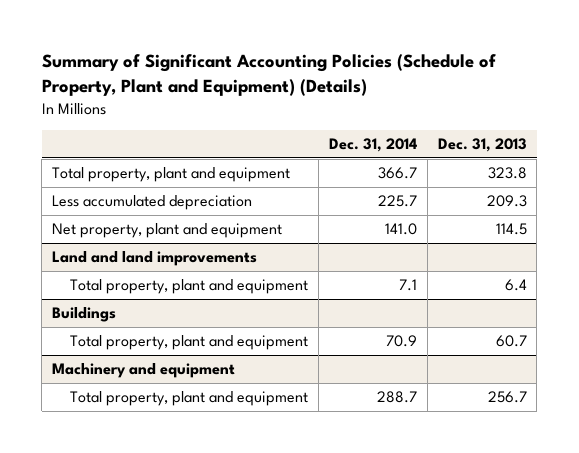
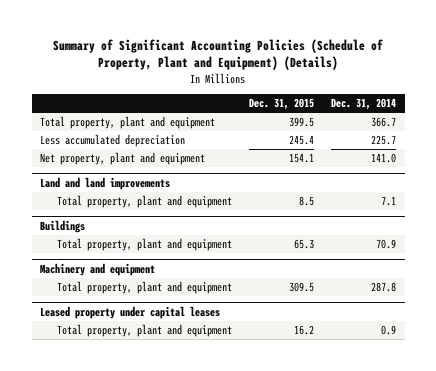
- | Dec. 31, 2014 | Dec. 31, 2013
+ | Dec. 31, 2015 | Dec. 31, 2014
@ Machinery and equipment
- Total property, plant and equipment | 288.7 | 256.7
+ Total property, plant and equipment | 309.5 | 287.8
+ Leased property under capital leases
+ Total property, plant and equipment | 16.2 | 0.9

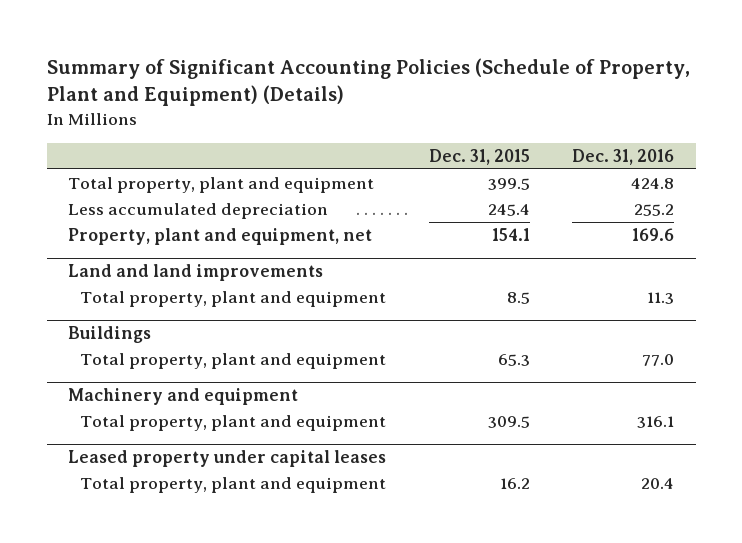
- | Dec. 31, 2015 | Dec. 31, 2014
+ | Dec. 31, 2015 | Dec. 31, 2016
- Net property, plant and equipment | 154.1 | 141.0
+ Property, plant and equipment, net | 154.1 | 169.6

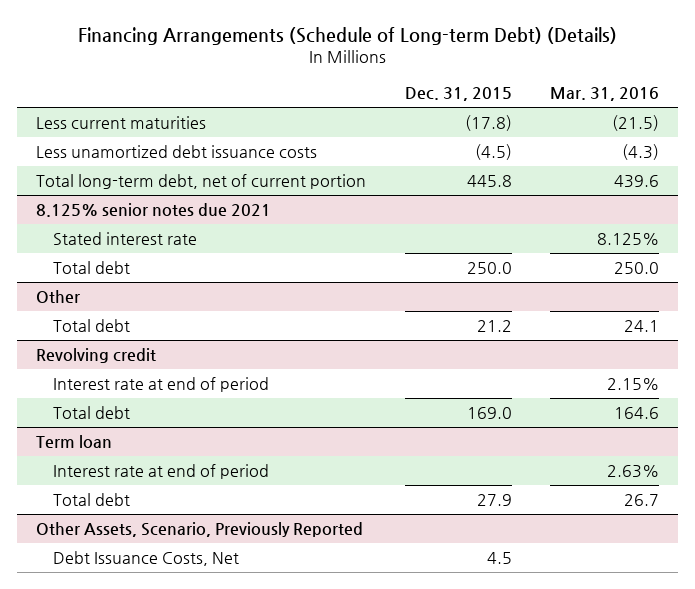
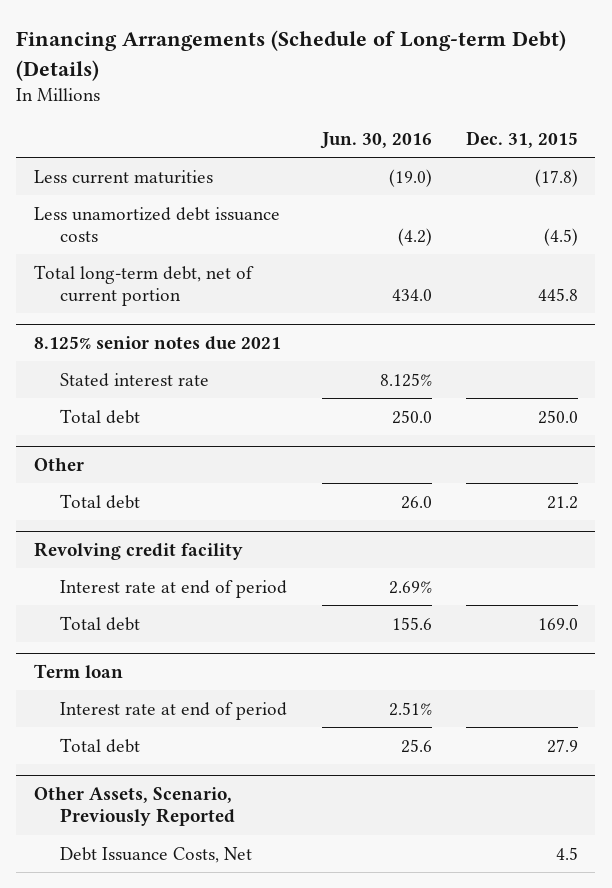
- | Dec. 31, 2015 | Mar. 31, 2016
+ | Jun. 30, 2016 | Dec. 31, 2015
- Revolving credit
+ Revolving credit facility

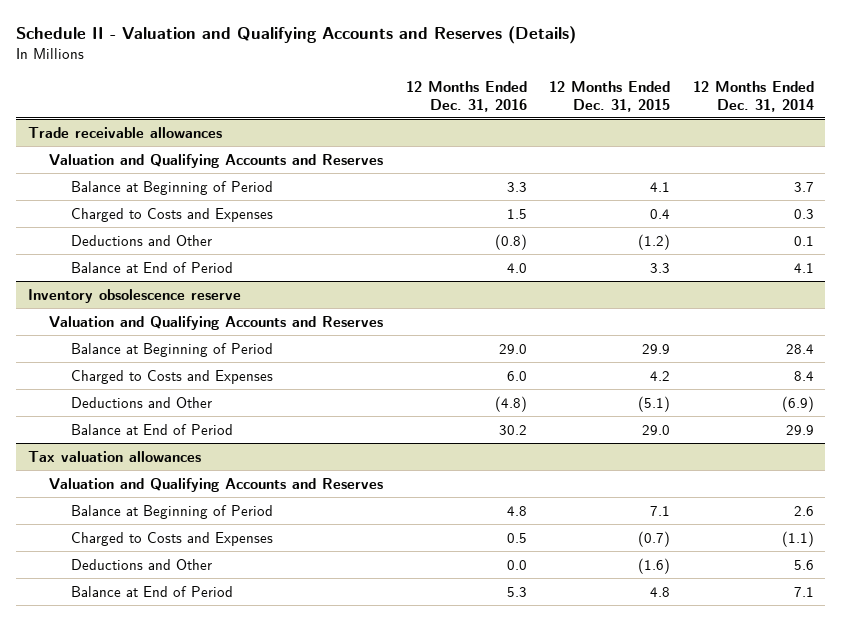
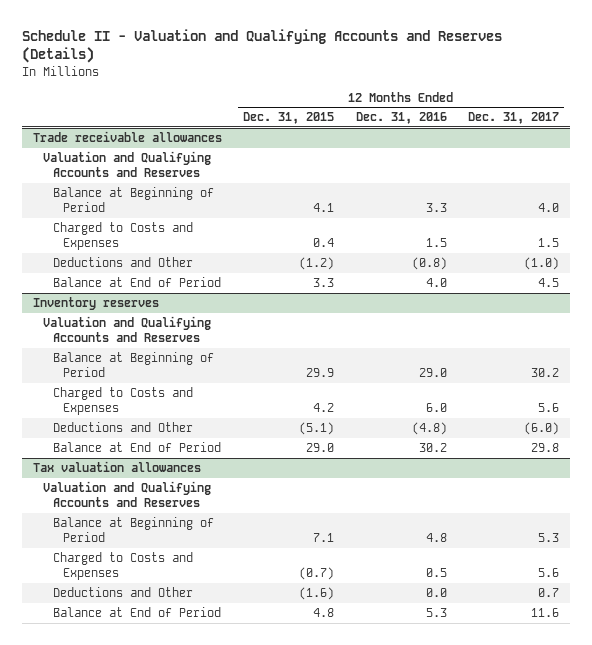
- | 12 Months Ended Dec. 31, 2016 | 12 Months Ended Dec. 31, 2015 | 12 Months Ended Dec. 31, 2014
+ | 12 Months Ended Dec. 31, 2015 | 12 Months Ended Dec. 31, 2016 | 12 Months Ended Dec. 31, 2017
- Inventory obsolescence reserve
+ Inventory reserves

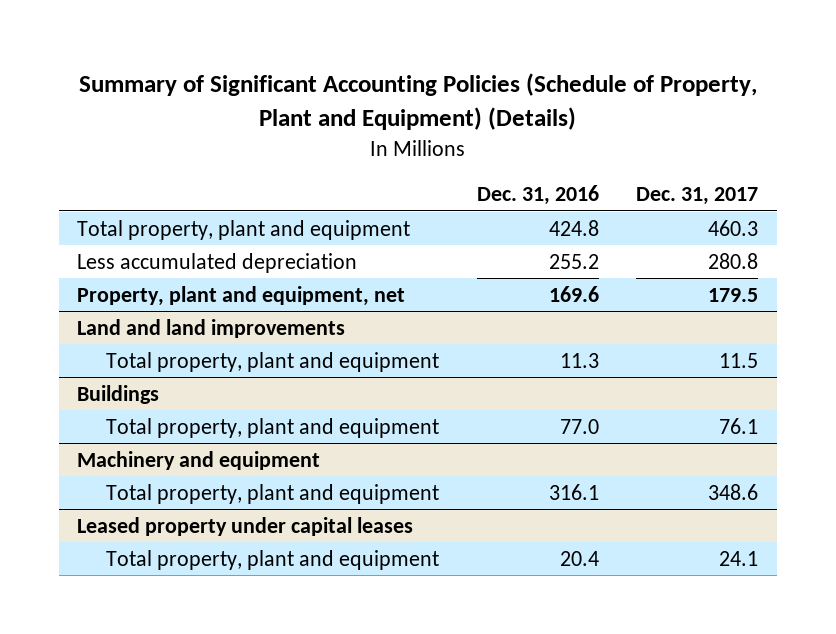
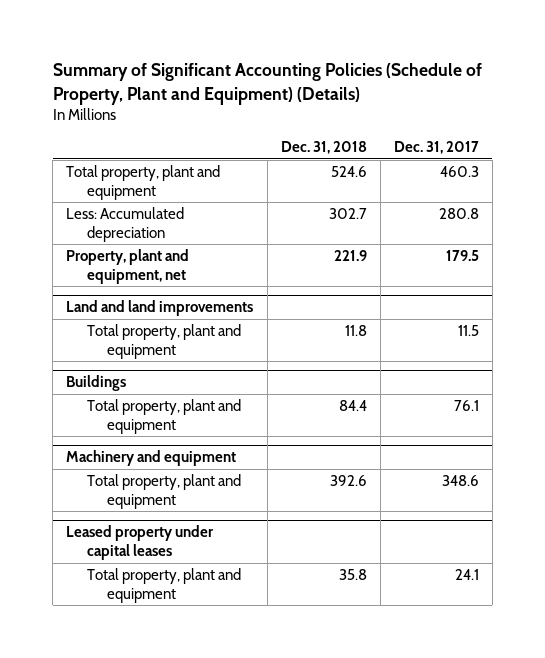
- | Dec. 31, 2016 | Dec. 31, 2017
+ | Dec. 31, 2018 | Dec. 31, 2017
- Less accumulated depreciation | 255.2 | 280.8
+ Less: Accumulated depreciation | 302.7 | 280.8

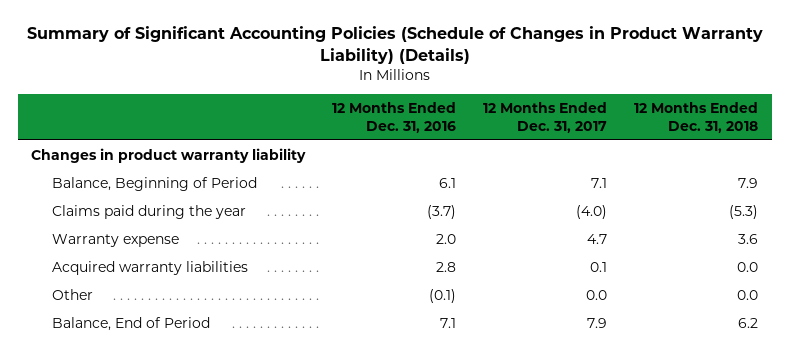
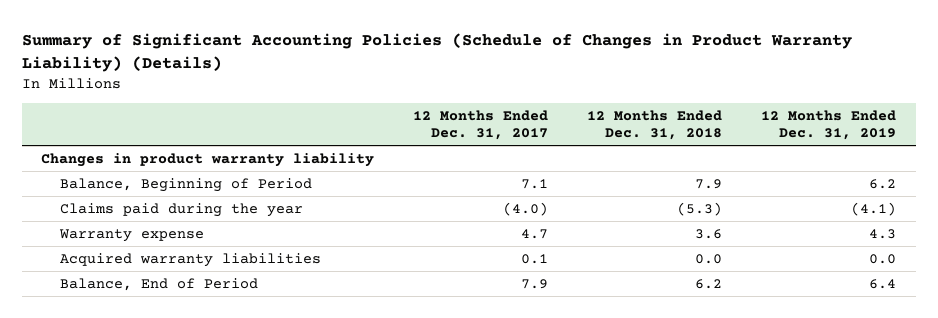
- | 12 Months Ended Dec. 31, 2016 | 12 Months Ended Dec. 31, 2017 | 12 Months Ended Dec. 31, 2018
+ | 12 Months Ended Dec. 31, 2017 | 12 Months Ended Dec. 31, 2018 | 12 Months Ended Dec. 31, 2019
- Other | (0.1) | 0.0 | 0.0

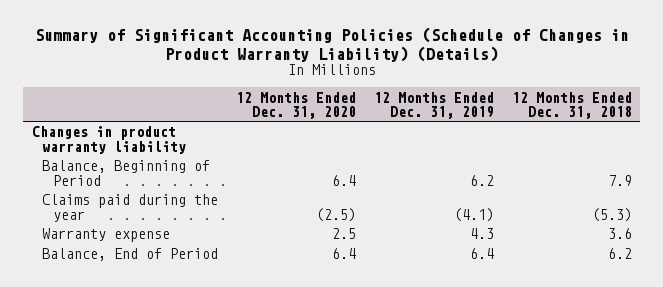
- | 12 Months Ended Dec. 31, 2017 | 12 Months Ended Dec. 31, 2018 | 12 Months Ended Dec. 31, 2019
+ | 12 Months Ended Dec. 31, 2020 | 12 Months Ended Dec. 31, 2019 | 12 Months Ended Dec. 31, 2018
- Acquired warranty liabilities | 0.1 | 0.0 | 0.0

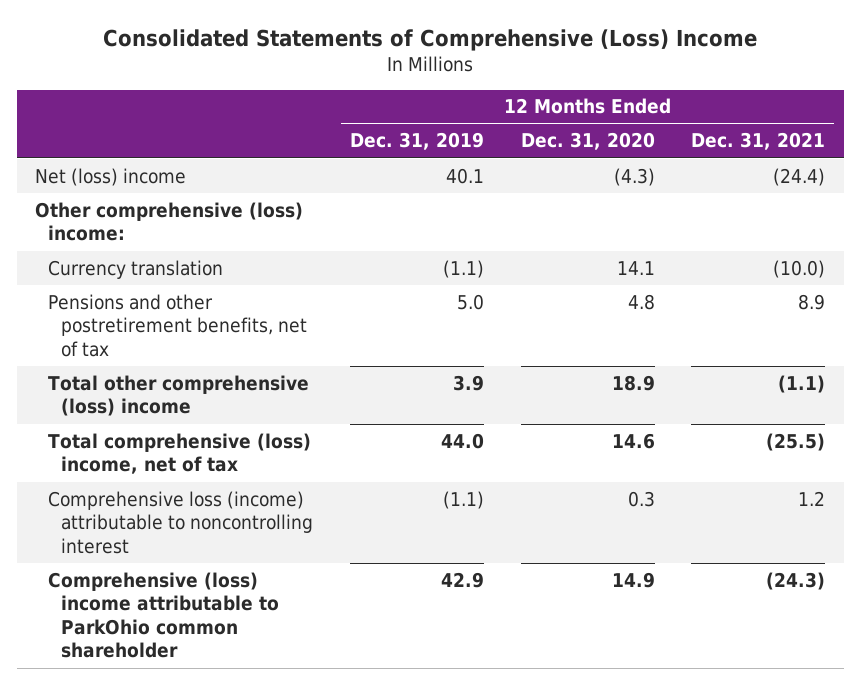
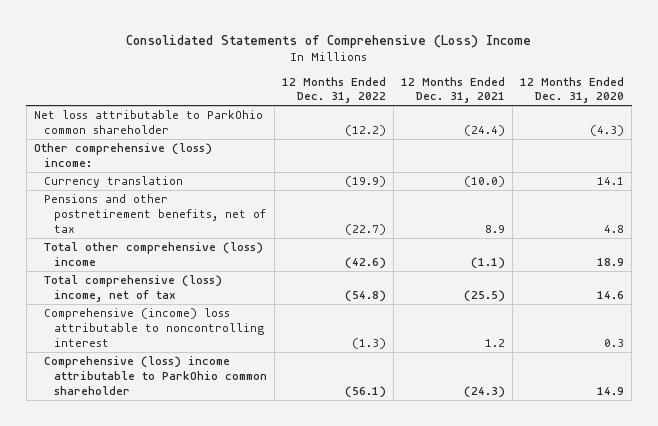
- | 12 Months Ended Dec. 31, 2019 | 12 Months Ended Dec. 31, 2020 | 12 Months Ended Dec. 31, 2021
+ | 12 Months Ended Dec. 31, 2022 | 12 Months Ended Dec. 31, 2021 | 12 Months Ended Dec. 31, 2020
- Net (loss) income | 40.1 | (4.3) | (24.4)
+ Net loss attributable to ParkOhio common shareholder | (12.2) | (24.4) | (4.3)
- Comprehensive loss (income) attributable to noncontrolling interest | (1.1) | 0.3 | 1.2
+ Comprehensive (income) loss attributable to noncontrolling interest | (1.3) | 1.2 | 0.3

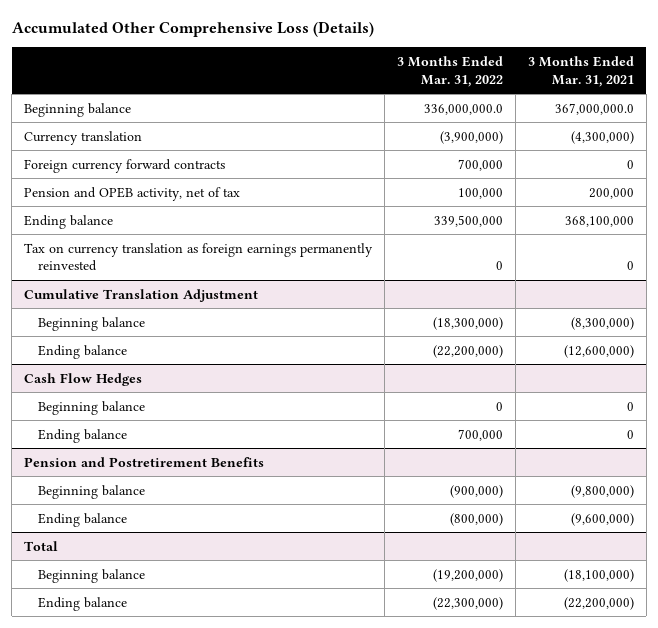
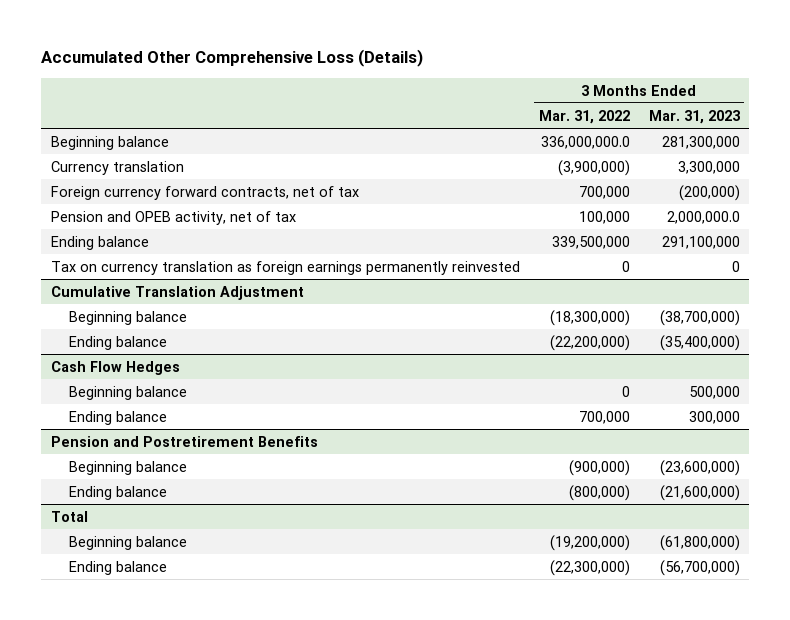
- | 3 Months Ended Mar. 31, 2022 | 3 Months Ended Mar. 31, 2021
+ | 3 Months Ended Mar. 31, 2022 | 3 Months Ended Mar. 31, 2023
- Foreign currency forward contracts | 700,000 | 0
+ Foreign currency forward contracts, net of tax | 700,000 | (200,000)

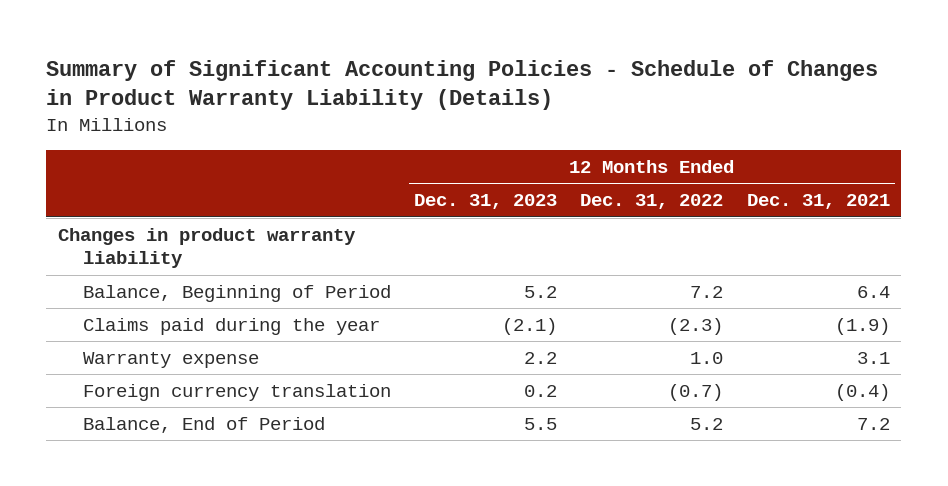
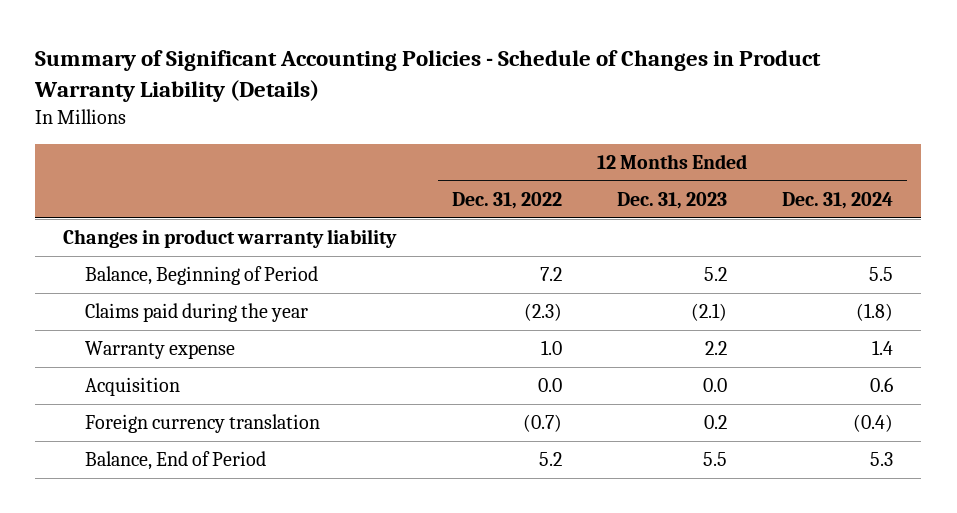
- | 12 Months Ended Dec. 31, 2023 | 12 Months Ended Dec. 31, 2022 | 12 Months Ended Dec. 31, 2021
+ | 12 Months Ended Dec. 31, 2022 | 12 Months Ended Dec. 31, 2023 | 12 Months Ended Dec. 31, 2024
+ Acquisition | 0.0 | 0.0 | 0.6

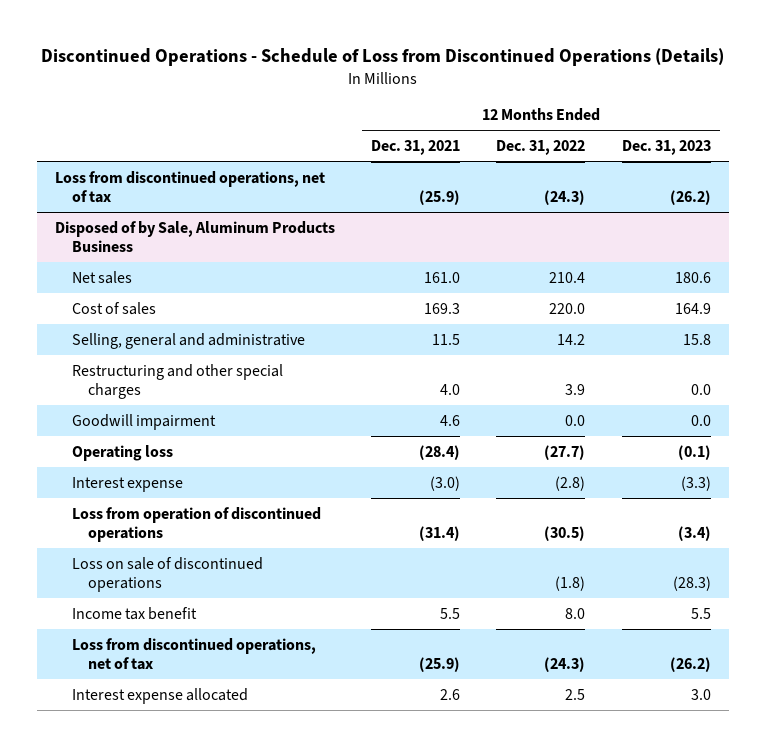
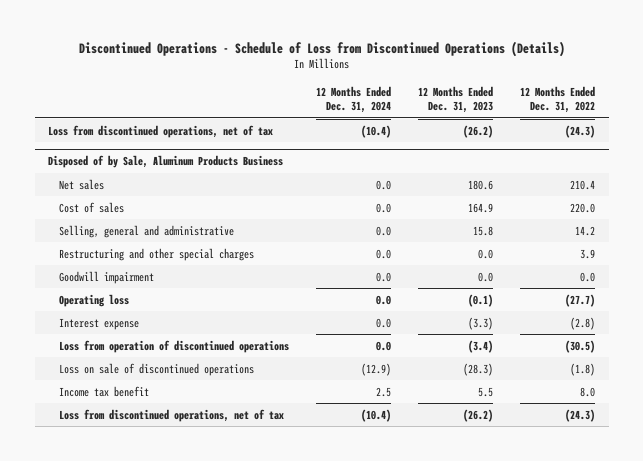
- | 12 Months Ended Dec. 31, 2021 | 12 Months Ended Dec. 31, 2022 | 12 Months Ended Dec. 31, 2023
+ | 12 Months Ended Dec. 31, 2024 | 12 Months Ended Dec. 31, 2023 | 12 Months Ended Dec. 31, 2022
@ Disposed of by Sale, Aluminum Products Business
- Interest expense allocated | 2.6 | 2.5 | 3.0

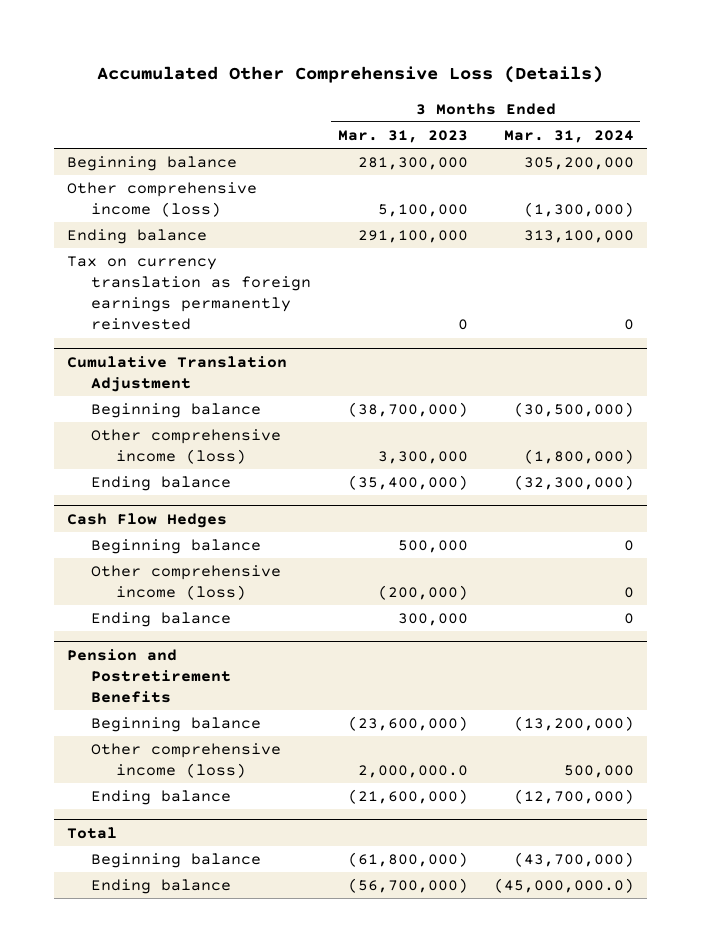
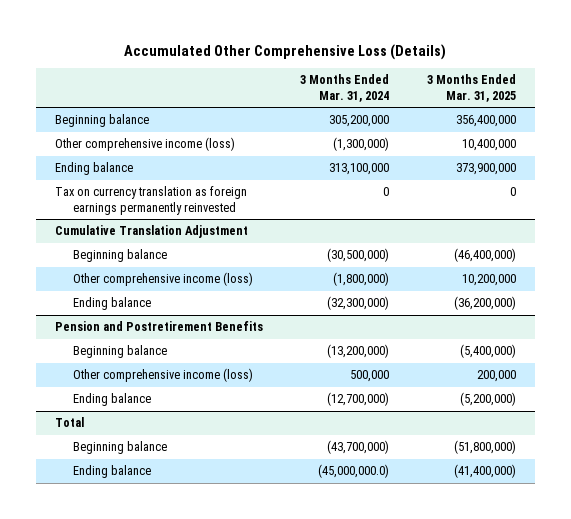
- | 3 Months Ended Mar. 31, 2023 | 3 Months Ended Mar. 31, 2024
+ | 3 Months Ended Mar. 31, 2024 | 3 Months Ended Mar. 31, 2025
- Cash Flow Hedges
- Beginning balance | 500,000 | 0
- Other comprehensive income (loss) | (200,000) | 0
- Ending balance | 300,000 | 0

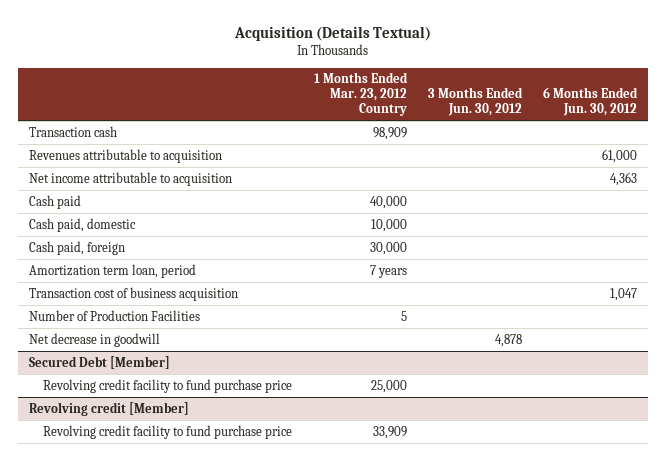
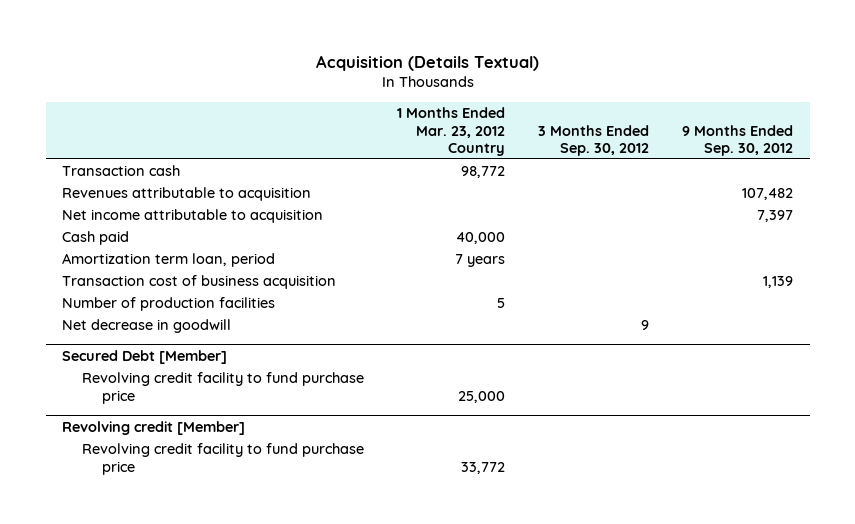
- | 1 Months Ended Mar. 23, 2012 Country | 3 Months Ended Jun. 30, 2012 | 6 Months Ended Jun. 30, 2012
+ | 1 Months Ended Mar. 23, 2012 Country | 3 Months Ended Sep. 30, 2012 | 9 Months Ended Sep. 30, 2012
- Transaction cash | 98,909 | |
+ Transaction cash | 98,772 | |
- Cash paid, domestic | 10,000 | |
- Cash paid, foreign | 30,000 | |
- Number of Production Facilities | 5 | |
+ Number of production facilities | 5 | |
@ Revolving credit [Member]
- Revolving credit facility to fund purchase price | 33,909 | |
+ Revolving credit facility to fund purchase price | 33,772 | |

